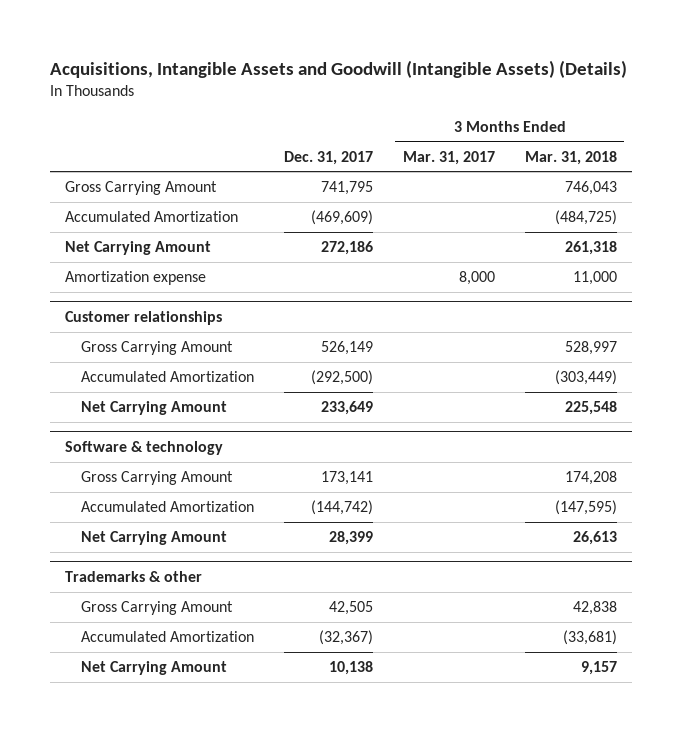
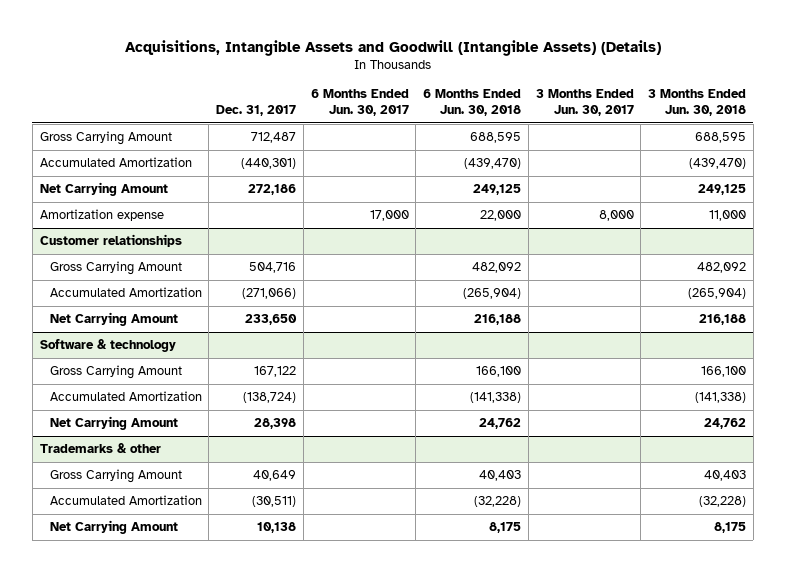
- | Dec. 31, 2017 | 3 Months Ended Mar. 31, 2017 | 3 Months Ended Mar. 31, 2018
+ | Dec. 31, 2017 | 6 Months Ended Jun. 30, 2017 | 6 Months Ended Jun. 30, 2018 | 3 Months Ended Jun. 30, 2017 | 3 Months Ended Jun. 30, 2018
- Gross Carrying Amount | 741,795 | | 746,043
- Accumulated Amortization | (469,609) | | (484,725)
+ Gross Carrying Amount | 712,487 | | 688,595 | | 688,595
+ Accumulated Amortization | (440,301) | | (439,470) | | (439,470)
@ Customer relationships
- Gross Carrying Amount | 526,149 | | 528,997
- Accumulated Amortization | (292,500) | | (303,449)
- Net Carrying Amount | 233,649 | | 225,548
+ Gross Carrying Amount | 504,716 | | 482,092 | | 482,092
+ Accumulated Amortization | (271,066) | | (265,904) | | (265,904)
+ Net Carrying Amount | 233,650 | | 216,188 | | 216,188
@ Software & technology
- Gross Carrying Amount | 173,141 | | 174,208
- Accumulated Amortization | (144,742) | | (147,595)
- Net Carrying Amount | 28,399 | | 26,613
+ Gross Carrying Amount | 167,122 | | 166,100 | | 166,100
+ Accumulated Amortization | (138,724) | | (141,338) | | (141,338)
+ Net Carrying Amount | 28,398 | | 24,762 | | 24,762
@ Trademarks & other
- Gross Carrying Amount | 42,505 | | 42,838
- Accumulated Amortization | (32,367) | | (33,681)
+ Gross Carrying Amount | 40,649 | | 40,403 | | 40,403
+ Accumulated Amortization | (30,511) | | (32,228) | | (32,228)

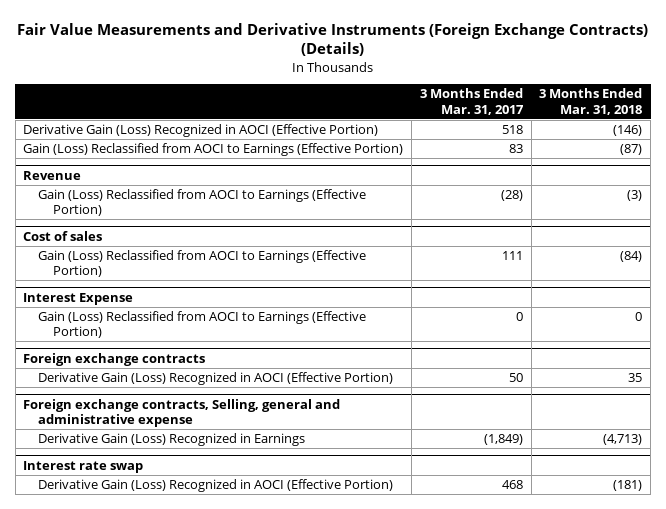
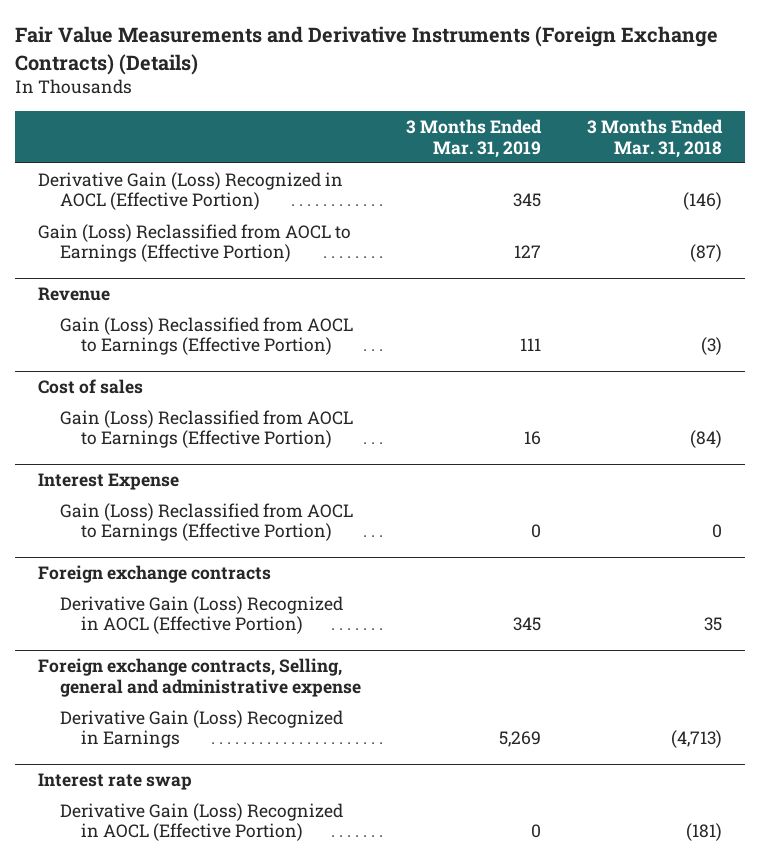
- | 3 Months Ended Mar. 31, 2017 | 3 Months Ended Mar. 31, 2018
+ | 3 Months Ended Mar. 31, 2019 | 3 Months Ended Mar. 31, 2018
- Derivative Gain (Loss) Recognized in AOCI (Effective Portion) | 518 | (146)
- Gain (Loss) Reclassified from AOCI to Earnings (Effective Portion) | 83 | (87)
+ Derivative Gain (Loss) Recognized in AOCL (Effective Portion) | 345 | (146)
+ Gain (Loss) Reclassified from AOCL to Earnings (Effective Portion) | 127 | (87)
@ Revenue
- Gain (Loss) Reclassified from AOCI to Earnings (Effective Portion) | (28) | (3)
+ Gain (Loss) Reclassified from AOCL to Earnings (Effective Portion) | 111 | (3)
@ Cost of sales
- Gain (Loss) Reclassified from AOCI to Earnings (Effective Portion) | 111 | (84)
+ Gain (Loss) Reclassified from AOCL to Earnings (Effective Portion) | 16 | (84)
@ Interest Expense
- Gain (Loss) Reclassified from AOCI to Earnings (Effective Portion) | 0 | 0
+ Gain (Loss) Reclassified from AOCL to Earnings (Effective Portion) | 0 | 0
@ Foreign exchange contracts
- Derivative Gain (Loss) Recognized in AOCI (Effective Portion) | 50 | 35
+ Derivative Gain (Loss) Recognized in AOCL (Effective Portion) | 345 | 35
@ Interest rate swap
- Derivative Gain (Loss) Recognized in AOCI (Effective Portion) | 468 | (181)
+ Derivative Gain (Loss) Recognized in AOCL (Effective Portion) | 0 | (181)

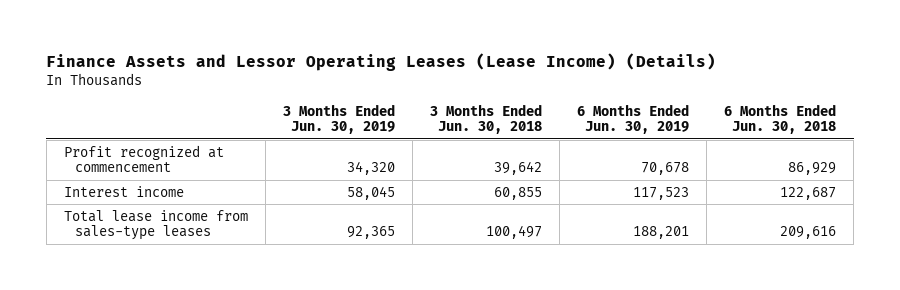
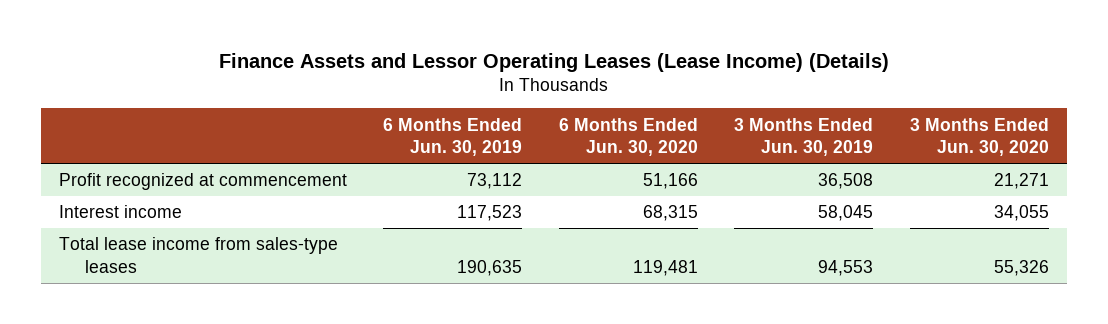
- | 3 Months Ended Jun. 30, 2019 | 3 Months Ended Jun. 30, 2018 | 6 Months Ended Jun. 30, 2019 | 6 Months Ended Jun. 30, 2018
+ | 6 Months Ended Jun. 30, 2019 | 6 Months Ended Jun. 30, 2020 | 3 Months Ended Jun. 30, 2019 | 3 Months Ended Jun. 30, 2020
- Profit recognized at commencement | 34,320 | 39,642 | 70,678 | 86,929
+ Profit recognized at commencement | 73,112 | 51,166 | 36,508 | 21,271
- Total lease income from sales-type leases | 92,365 | 100,497 | 188,201 | 209,616
+ Total lease income from sales-type leases | 190,635 | 119,481 | 94,553 | 55,326

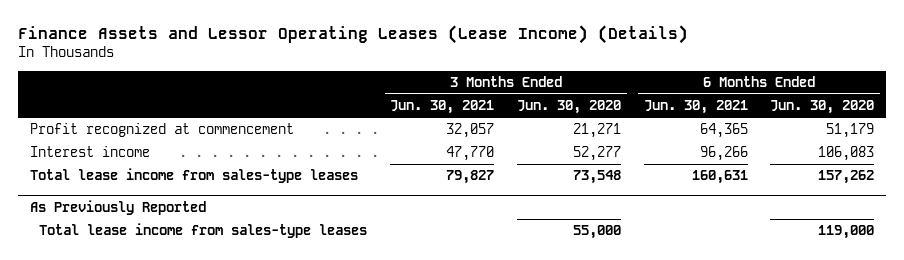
- | 6 Months Ended Jun. 30, 2019 | 6 Months Ended Jun. 30, 2020 | 3 Months Ended Jun. 30, 2019 | 3 Months Ended Jun. 30, 2020
+ | 3 Months Ended Jun. 30, 2021 | 3 Months Ended Jun. 30, 2020 | 6 Months Ended Jun. 30, 2021 | 6 Months Ended Jun. 30, 2020
- Profit recognized at commencement | 73,112 | 51,166 | 36,508 | 21,271
- Interest income | 117,523 | 68,315 | 58,045 | 34,055
- Total lease income from sales-type leases | 190,635 | 119,481 | 94,553 | 55,326
+ Profit recognized at commencement | 32,057 | 21,271 | 64,365 | 51,179
+ Interest income | 47,770 | 52,277 | 96,266 | 106,083
+ Total lease income from sales-type leases | 79,827 | 73,548 | 160,631 | 157,262
+ As Previously Reported
+ Total lease income from sales-type leases | | 55,000 | | 119,000

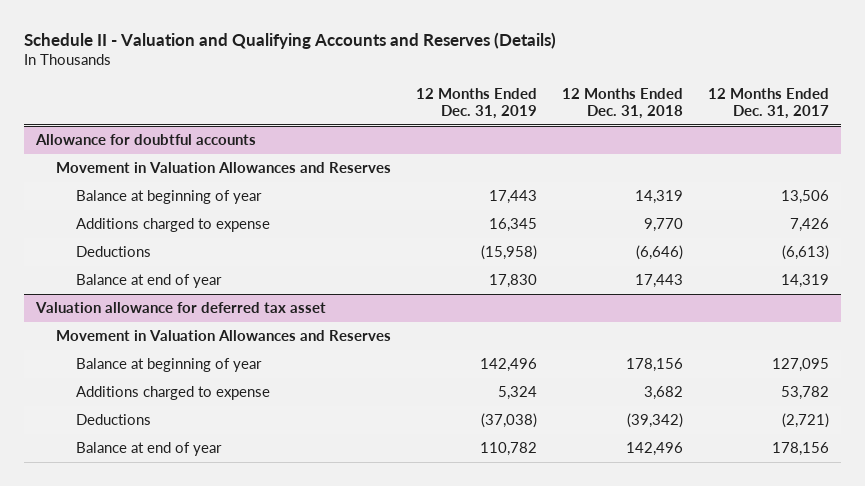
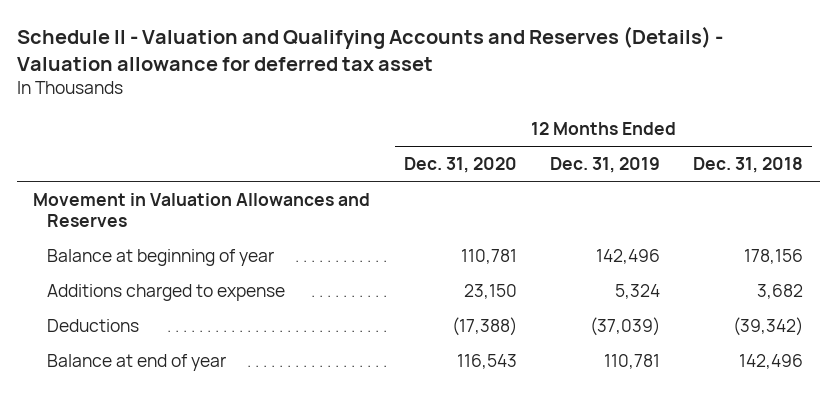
- Schedule II - Valuation and Qualifying Accounts and Reserves (Details)
+ Schedule II - Valuation and Qualifying Accounts and Reserves (Details) - Valuation allowance for deferred tax asset
- | 12 Months Ended Dec. 31, 2019 | 12 Months Ended Dec. 31, 2018 | 12 Months Ended Dec. 31, 2017
+ | 12 Months Ended Dec. 31, 2020 | 12 Months Ended Dec. 31, 2019 | 12 Months Ended Dec. 31, 2018
- Allowance for doubtful accounts
- Balance at beginning of year | 17,443 | 14,319 | 13,506
- Additions charged to expense | 16,345 | 9,770 | 7,426
- Deductions | (15,958) | (6,646) | (6,613)
- Balance at end of year | 17,830 | 17,443 | 14,319
- Valuation allowance for deferred tax asset
- Movement in Valuation Allowances and Reserves
- Deductions | (37,038) | (39,342) | (2,721)
- Balance at end of year | 110,782 | 142,496 | 178,156
+ Deductions | (17,388) | (37,039) | (39,342)
+ Balance at end of year | 116,543 | 110,781 | 142,496

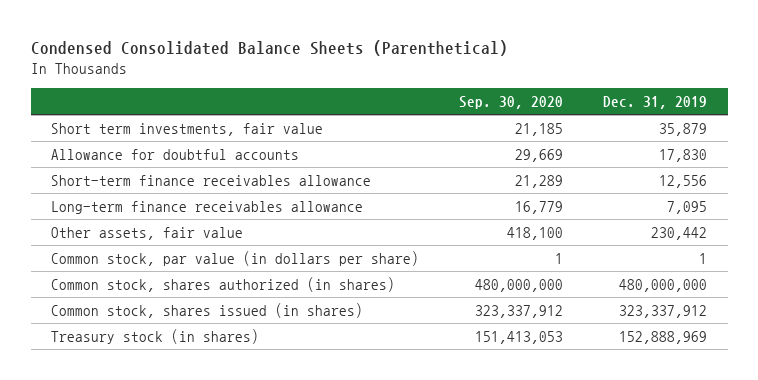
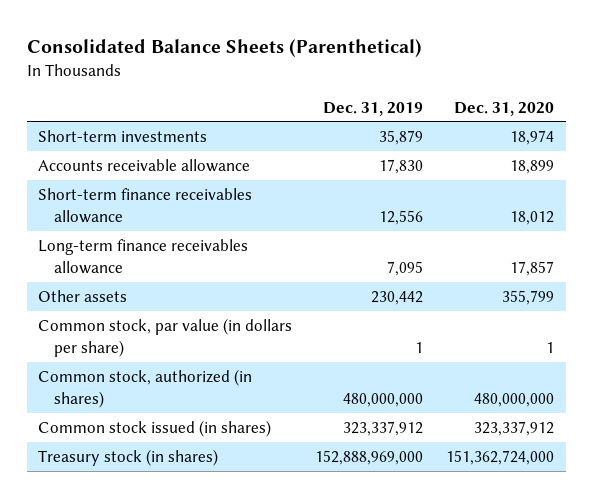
- Condensed Consolidated Balance Sheets (Parenthetical)
+ Consolidated Balance Sheets (Parenthetical)
- | Sep. 30, 2020 | Dec. 31, 2019
+ | Dec. 31, 2019 | Dec. 31, 2020
- Short term investments, fair value | 21,185 | 35,879
- Allowance for doubtful accounts | 29,669 | 17,830
+ Short-term investments | 35,879 | 18,974
+ Accounts receivable allowance | 17,830 | 18,899
- Other assets, fair value | 418,100 | 230,442
+ Other assets | 230,442 | 355,799
- Common stock, shares authorized (in shares) | 480,000,000 | 480,000,000
- Common stock, shares issued (in shares) | 323,337,912 | 323,337,912
- Treasury stock (in shares) | 151,413,053 | 152,888,969
+ Common stock, authorized (in shares) | 480,000,000 | 480,000,000
+ Common stock issued (in shares) | 323,337,912 | 323,337,912
+ Treasury stock (in shares) | 152,888,969,000 | 151,362,724,000

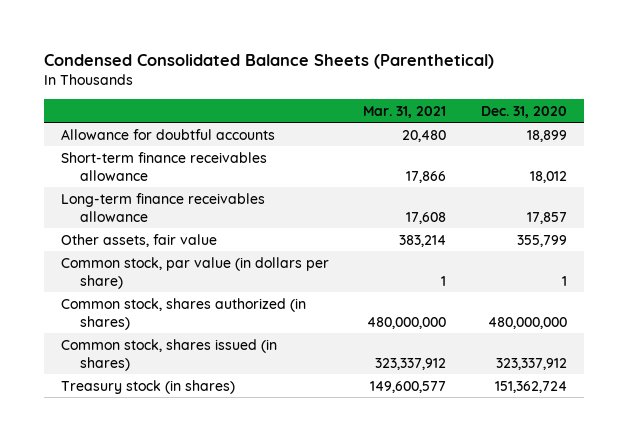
- Consolidated Balance Sheets (Parenthetical)
+ Condensed Consolidated Balance Sheets (Parenthetical)
- | Dec. 31, 2019 | Dec. 31, 2020
+ | Mar. 31, 2021 | Dec. 31, 2020
- Short-term investments | 35,879 | 18,974
- Accounts receivable allowance | 17,830 | 18,899
+ Allowance for doubtful accounts | 20,480 | 18,899
- Other assets | 230,442 | 355,799
+ Other assets, fair value | 383,214 | 355,799
- Common stock, authorized (in shares) | 480,000,000 | 480,000,000
- Common stock issued (in shares) | 323,337,912 | 323,337,912
- Treasury stock (in shares) | 152,888,969,000 | 151,362,724,000
+ Common stock, shares authorized (in shares) | 480,000,000 | 480,000,000
+ Common stock, shares issued (in shares) | 323,337,912 | 323,337,912
+ Treasury stock (in shares) | 149,600,577 | 151,362,724

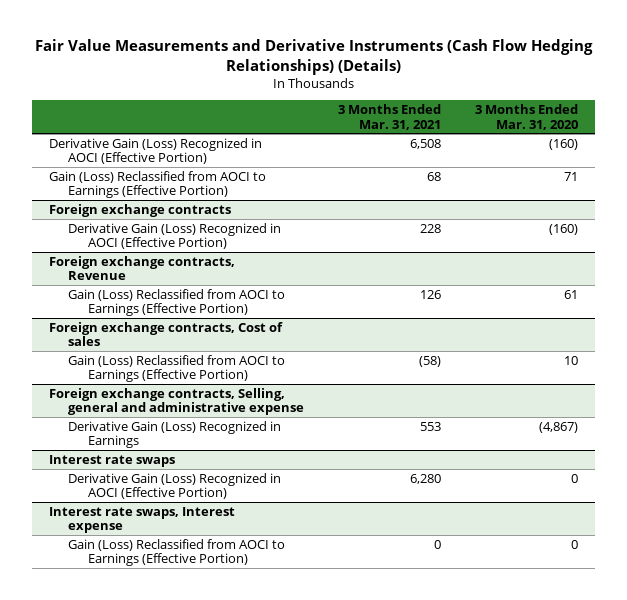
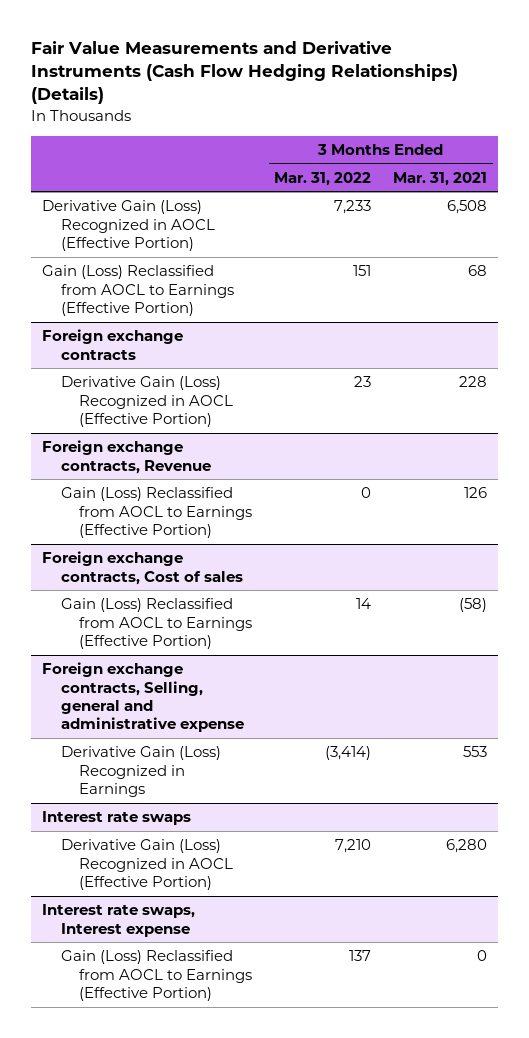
- | 3 Months Ended Mar. 31, 2021 | 3 Months Ended Mar. 31, 2020
+ | 3 Months Ended Mar. 31, 2022 | 3 Months Ended Mar. 31, 2021
- Derivative Gain (Loss) Recognized in AOCI (Effective Portion) | 6,508 | (160)
- Gain (Loss) Reclassified from AOCI to Earnings (Effective Portion) | 68 | 71
+ Derivative Gain (Loss) Recognized in AOCL (Effective Portion) | 7,233 | 6,508
+ Gain (Loss) Reclassified from AOCL to Earnings (Effective Portion) | 151 | 68
@ Foreign exchange contracts
- Derivative Gain (Loss) Recognized in AOCI (Effective Portion) | 228 | (160)
+ Derivative Gain (Loss) Recognized in AOCL (Effective Portion) | 23 | 228
@ Foreign exchange contracts, Revenue
- Gain (Loss) Reclassified from AOCI to Earnings (Effective Portion) | 126 | 61
+ Gain (Loss) Reclassified from AOCL to Earnings (Effective Portion) | 0 | 126
@ Foreign exchange contracts, Cost of sales
- Gain (Loss) Reclassified from AOCI to Earnings (Effective Portion) | (58) | 10
+ Gain (Loss) Reclassified from AOCL to Earnings (Effective Portion) | 14 | (58)
@ Interest rate swaps
- Derivative Gain (Loss) Recognized in AOCI (Effective Portion) | 6,280 | 0
+ Derivative Gain (Loss) Recognized in AOCL (Effective Portion) | 7,210 | 6,280
@ Interest rate swaps, Interest expense
- Gain (Loss) Reclassified from AOCI to Earnings (Effective Portion) | 0 | 0
+ Gain (Loss) Reclassified from AOCL to Earnings (Effective Portion) | 137 | 0

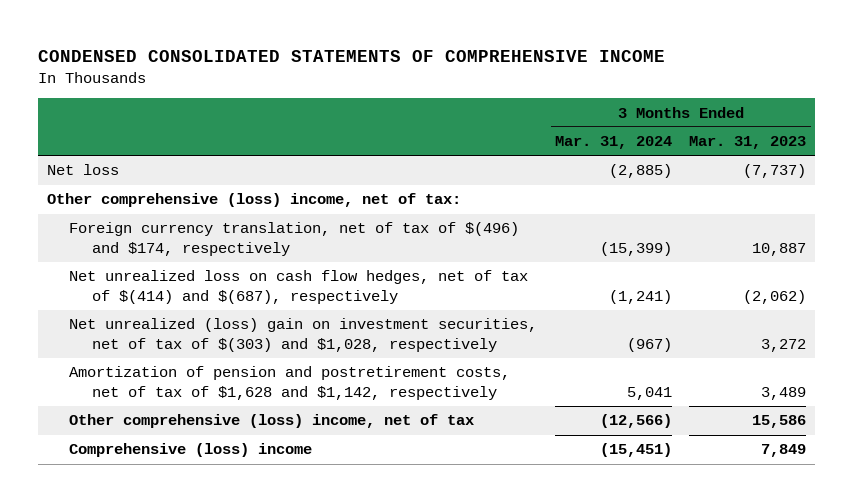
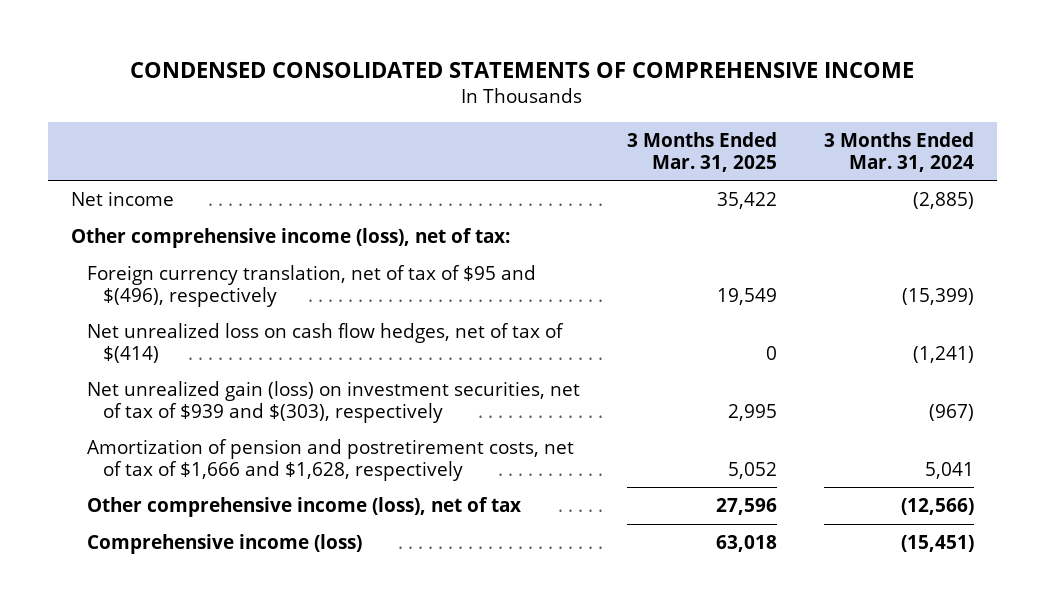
- | 3 Months Ended Mar. 31, 2024 | 3 Months Ended Mar. 31, 2023
+ | 3 Months Ended Mar. 31, 2025 | 3 Months Ended Mar. 31, 2024
- Net loss | (2,885) | (7,737)
- Other comprehensive (loss) income, net of tax:
- Foreign currency translation, net of tax of $(496) and $174, respectively | (15,399) | 10,887
- Net unrealized loss on cash flow hedges, net of tax of $(414) and $(687), respectively | (1,241) | (2,062)
- Net unrealized (loss) gain on investment securities, net of tax of $(303) and $1,028, respectively | (967) | 3,272
- Amortization of pension and postretirement costs, net of tax of $1,628 and $1,142, respectively | 5,041 | 3,489
- Other comprehensive (loss) income, net of tax | (12,566) | 15,586
- Comprehensive (loss) income | (15,451) | 7,849
+ Net income | 35,422 | (2,885)
+ Other comprehensive income (loss), net of tax:
+ Foreign currency translation, net of tax of $95 and $(496), respectively | 19,549 | (15,399)
+ Net unrealized loss on cash flow hedges, net of tax of $(414) | 0 | (1,241)
+ Net unrealized gain (loss) on investment securities, net of tax of $939 and $(303), respectively | 2,995 | (967)
+ Amortization of pension and postretirement costs, net of tax of $1,666 and $1,628, respectively | 5,052 | 5,041
+ Other comprehensive income (loss), net of tax | 27,596 | (12,566)
+ Comprehensive income (loss) | 63,018 | (15,451)

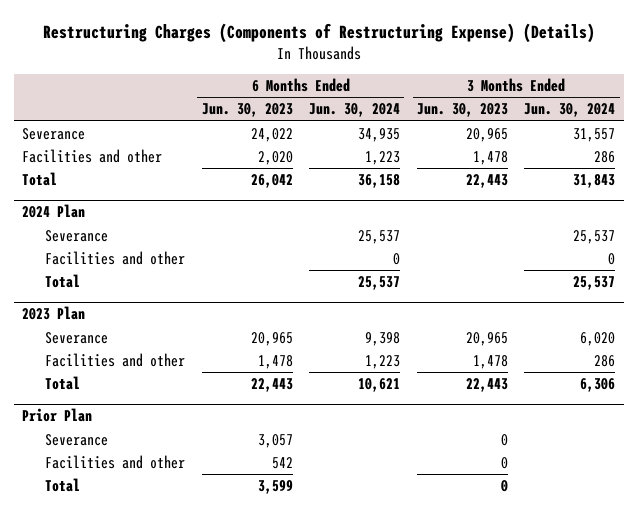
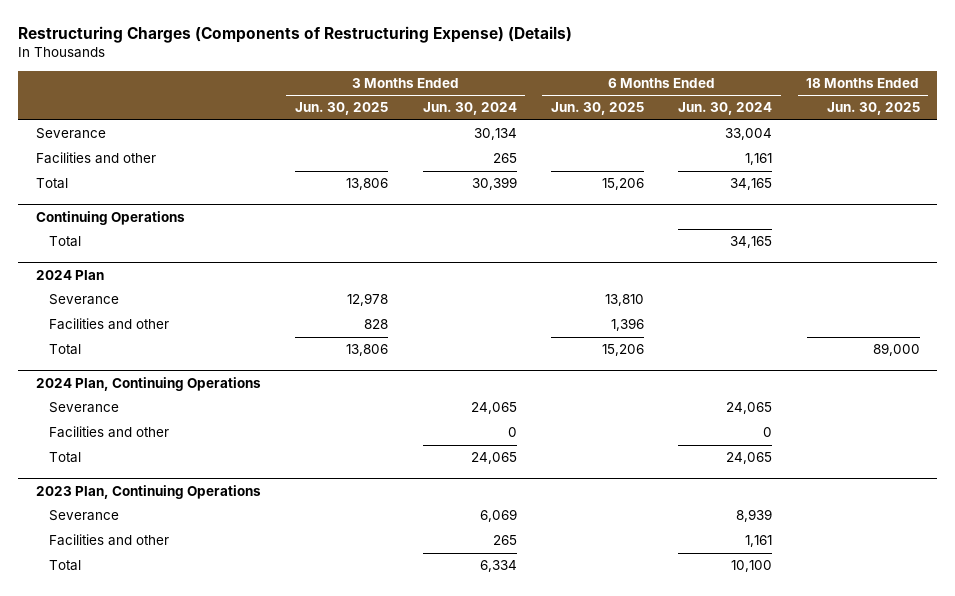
- | 6 Months Ended Jun. 30, 2023 | 6 Months Ended Jun. 30, 2024 | 3 Months Ended Jun. 30, 2023 | 3 Months Ended Jun. 30, 2024
+ | 3 Months Ended Jun. 30, 2025 | 3 Months Ended Jun. 30, 2024 | 6 Months Ended Jun. 30, 2025 | 6 Months Ended Jun. 30, 2024 | 18 Months Ended Jun. 30, 2025
- Severance | 24,022 | 34,935 | 20,965 | 31,557
- Facilities and other | 2,020 | 1,223 | 1,478 | 286
- Total | 26,042 | 36,158 | 22,443 | 31,843
+ Severance | | 30,134 | | 33,004 |
+ Facilities and other | | 265 | | 1,161 |
+ Total | 13,806 | 30,399 | 15,206 | 34,165 |
+ Continuing Operations
+ Total | | | | 34,165 |
@ 2024 Plan
- Severance | | 25,537 | | 25,537
- Facilities and other | | 0 | | 0
- Total | | 25,537 | | 25,537
- 2023 Plan
- Severance | 20,965 | 9,398 | 20,965 | 6,020
- Facilities and other | 1,478 | 1,223 | 1,478 | 286
- Total | 22,443 | 10,621 | 22,443 | 6,306
- Prior Plan
+ 2024 Plan, Continuing Operations
+ Severance | | 24,065 | | 24,065 |
+ Facilities and other | | 0 | | 0 |
+ Total | | 24,065 | | 24,065 |
+ 2023 Plan, Continuing Operations
+ Severance | | 6,069 | | 8,939 |
+ Facilities and other | | 265 | | 1,161 |
+ Total | | 6,334 | | 10,100 |

